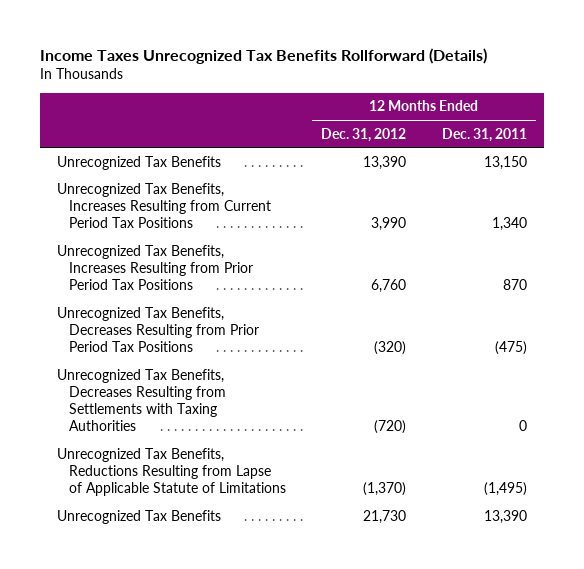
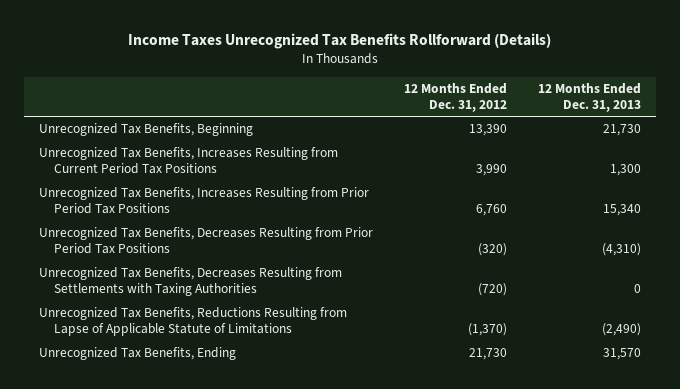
- | 12 Months Ended Dec. 31, 2012 | 12 Months Ended Dec. 31, 2011
+ | 12 Months Ended Dec. 31, 2012 | 12 Months Ended Dec. 31, 2013
- Unrecognized Tax Benefits | 13,390 | 13,150
+ Unrecognized Tax Benefits, Beginning | 13,390 | 21,730
- Unrecognized Tax Benefits | 21,730 | 13,390
+ Unrecognized Tax Benefits, Ending | 21,730 | 31,570

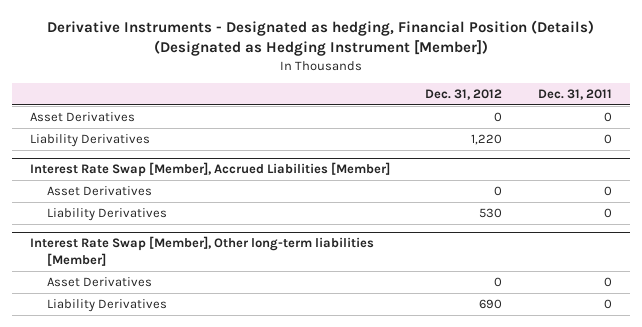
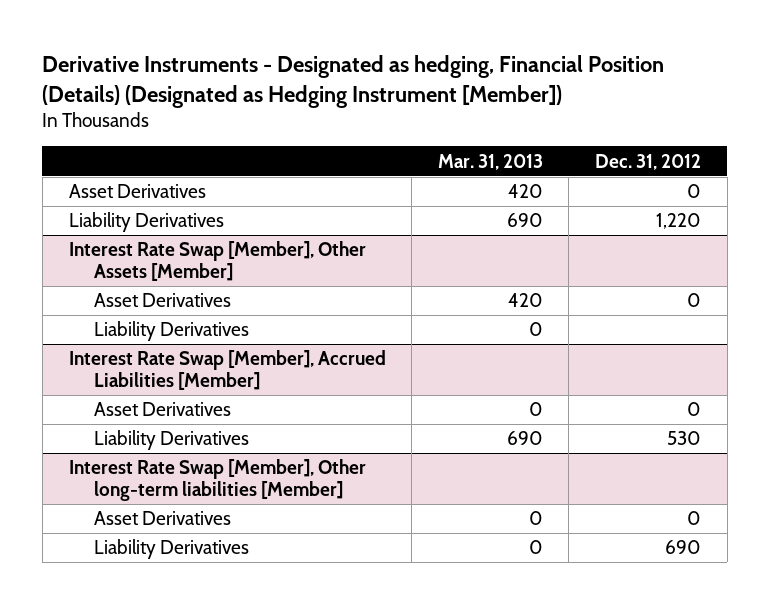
- | Dec. 31, 2012 | Dec. 31, 2011
+ | Mar. 31, 2013 | Dec. 31, 2012
+ Interest Rate Swap [Member], Other Assets [Member]
+ Asset Derivatives | 420 | 0
+ Liability Derivatives | 0 |

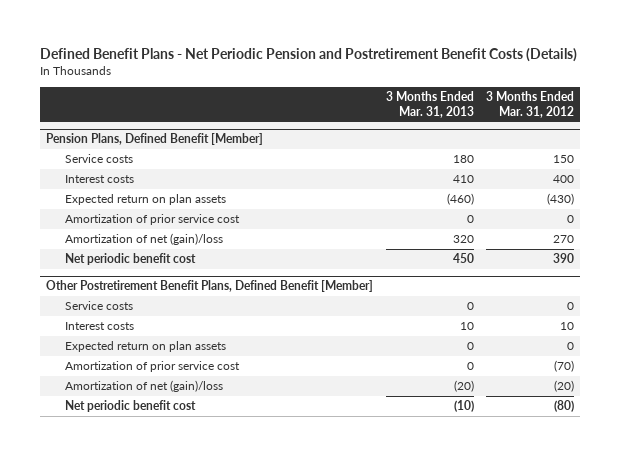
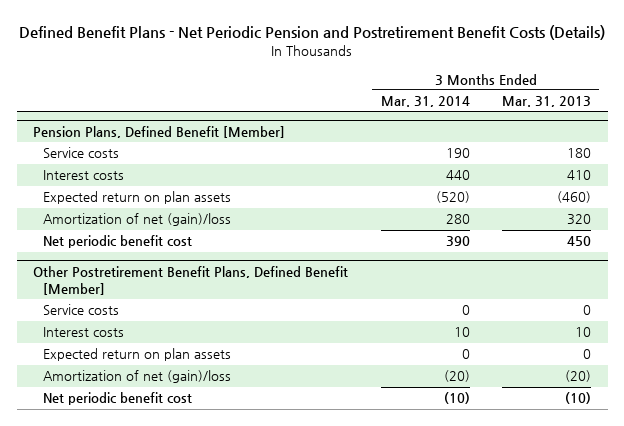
- | 3 Months Ended Mar. 31, 2013 | 3 Months Ended Mar. 31, 2012
+ | 3 Months Ended Mar. 31, 2014 | 3 Months Ended Mar. 31, 2013
@ Pension Plans, Defined Benefit [Member]
- Amortization of prior service cost | 0 | 0
@ Other Postretirement Benefit Plans, Defined Benefit [Member]
- Amortization of prior service cost | 0 | (70)

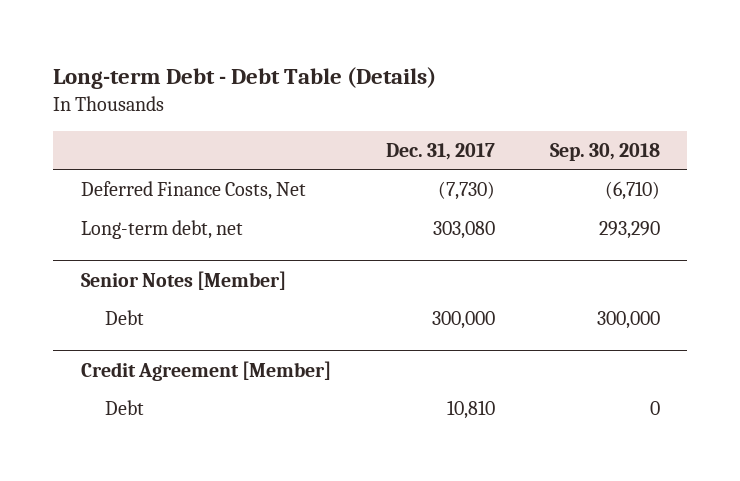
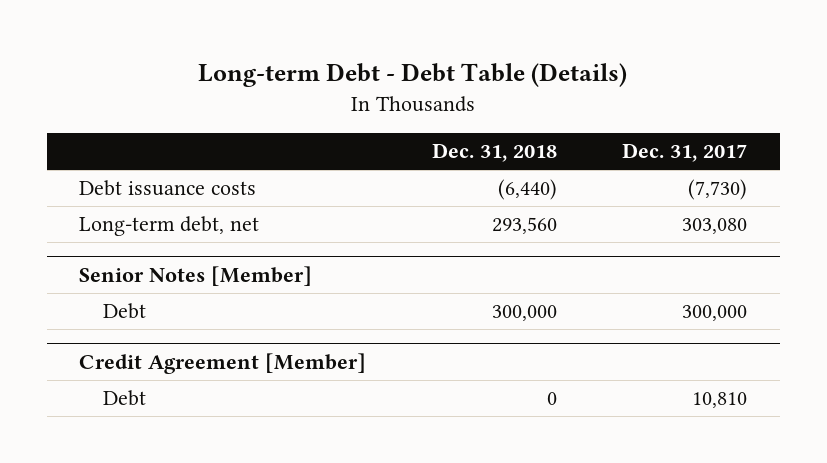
- | Dec. 31, 2017 | Sep. 30, 2018
+ | Dec. 31, 2018 | Dec. 31, 2017
- Deferred Finance Costs, Net | (7,730) | (6,710)
+ Debt issuance costs | (6,440) | (7,730)

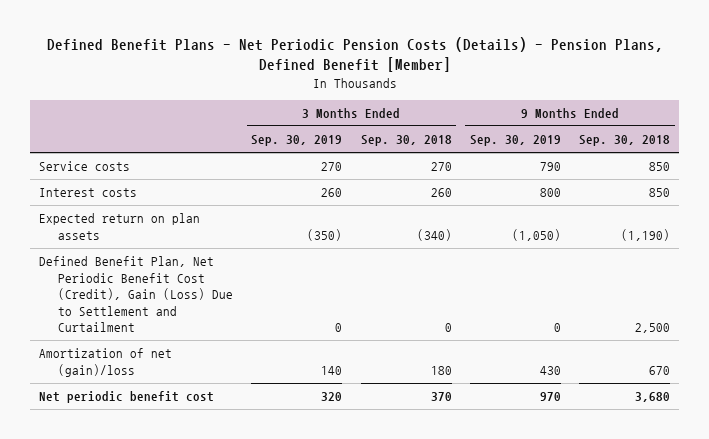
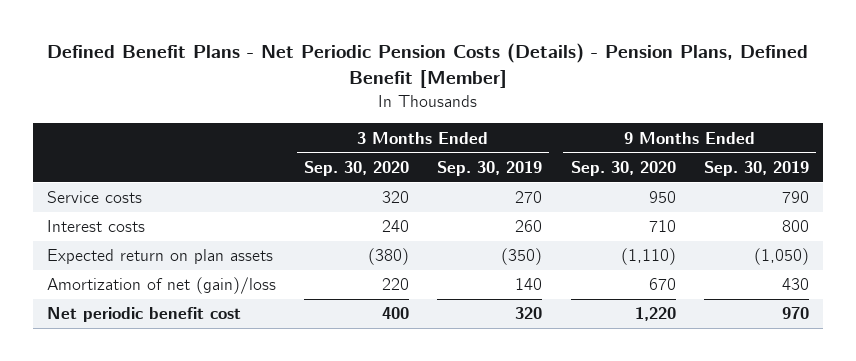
- | 3 Months Ended Sep. 30, 2019 | 3 Months Ended Sep. 30, 2018 | 9 Months Ended Sep. 30, 2019 | 9 Months Ended Sep. 30, 2018
+ | 3 Months Ended Sep. 30, 2020 | 3 Months Ended Sep. 30, 2019 | 9 Months Ended Sep. 30, 2020 | 9 Months Ended Sep. 30, 2019
- Defined Benefit Plan, Net Periodic Benefit Cost (Credit), Gain (Loss) Due to Settlement and Curtailment | 0 | 0 | 0 | 2,500

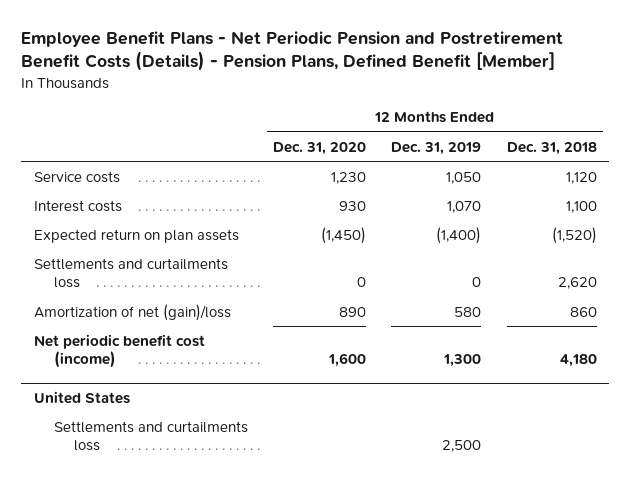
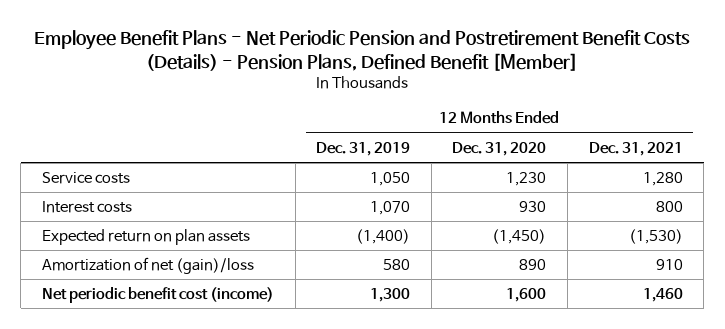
- | 12 Months Ended Dec. 31, 2020 | 12 Months Ended Dec. 31, 2019 | 12 Months Ended Dec. 31, 2018
+ | 12 Months Ended Dec. 31, 2019 | 12 Months Ended Dec. 31, 2020 | 12 Months Ended Dec. 31, 2021
- Settlements and curtailments loss | 0 | 0 | 2,620
- United States
- Settlements and curtailments loss | | 2,500 |

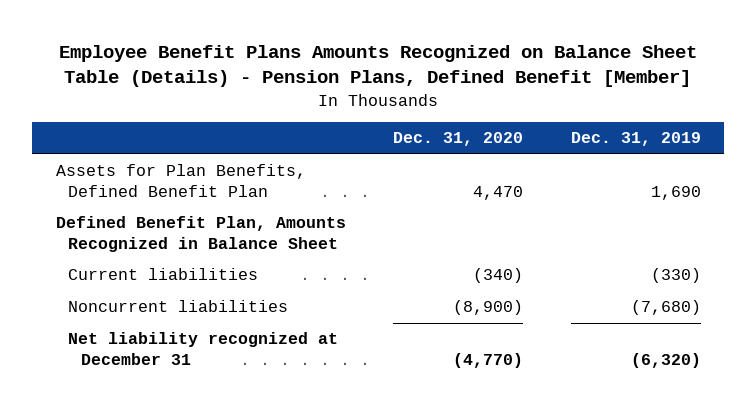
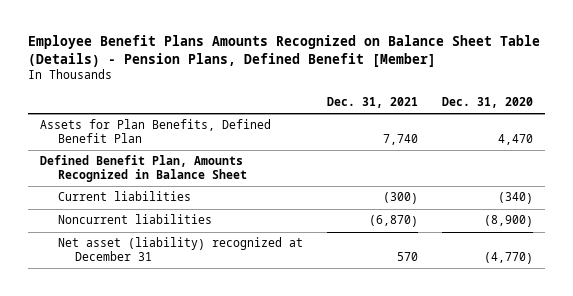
- | Dec. 31, 2020 | Dec. 31, 2019
+ | Dec. 31, 2021 | Dec. 31, 2020
- Net liability recognized at December 31 | (4,770) | (6,320)
+ Net asset (liability) recognized at December 31 | 570 | (4,770)

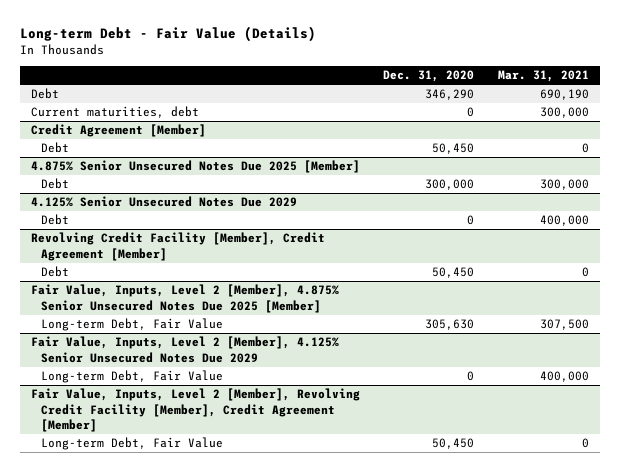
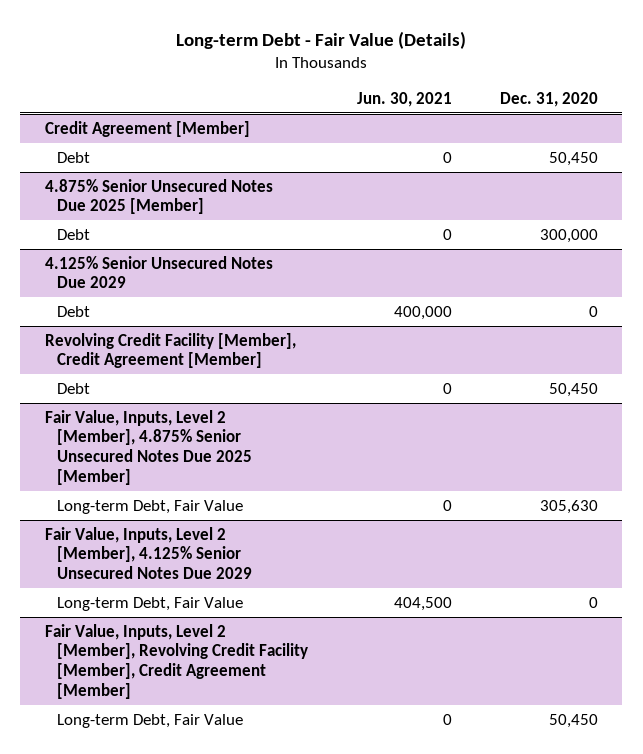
- | Dec. 31, 2020 | Mar. 31, 2021
+ | Jun. 30, 2021 | Dec. 31, 2020
- Debt | 346,290 | 690,190
- Current maturities, debt | 0 | 300,000

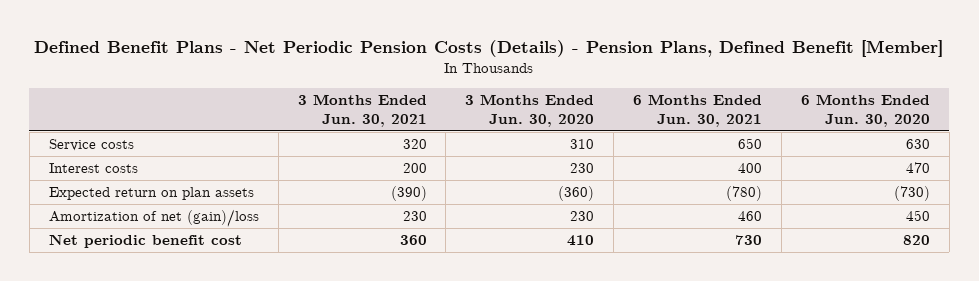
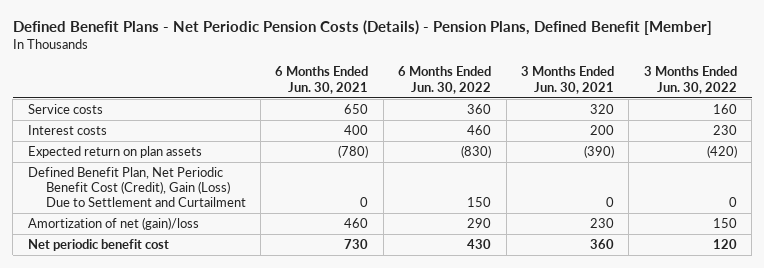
- | 3 Months Ended Jun. 30, 2021 | 3 Months Ended Jun. 30, 2020 | 6 Months Ended Jun. 30, 2021 | 6 Months Ended Jun. 30, 2020
+ | 6 Months Ended Jun. 30, 2021 | 6 Months Ended Jun. 30, 2022 | 3 Months Ended Jun. 30, 2021 | 3 Months Ended Jun. 30, 2022
+ Defined Benefit Plan, Net Periodic Benefit Cost (Credit), Gain (Loss) Due to Settlement and Curtailment | 0 | 150 | 0 | 0

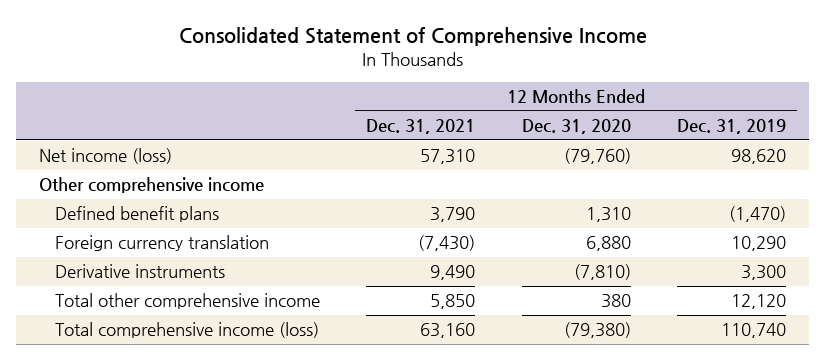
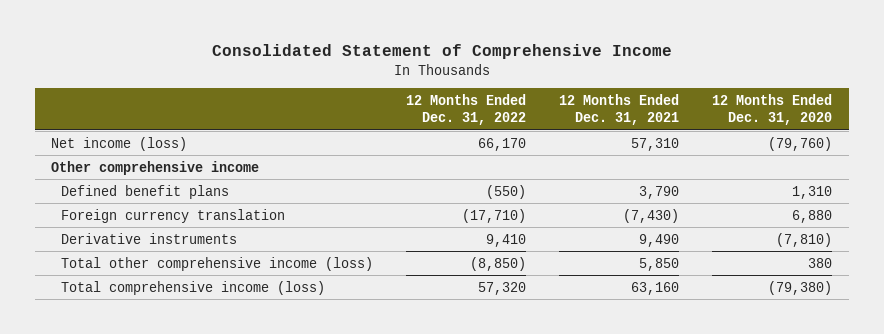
- | 12 Months Ended Dec. 31, 2021 | 12 Months Ended Dec. 31, 2020 | 12 Months Ended Dec. 31, 2019
+ | 12 Months Ended Dec. 31, 2022 | 12 Months Ended Dec. 31, 2021 | 12 Months Ended Dec. 31, 2020
- Total other comprehensive income | 5,850 | 380 | 12,120
+ Total other comprehensive income (loss) | (8,850) | 5,850 | 380

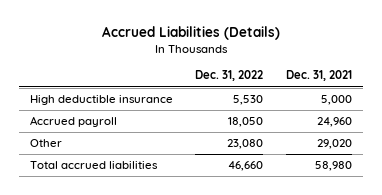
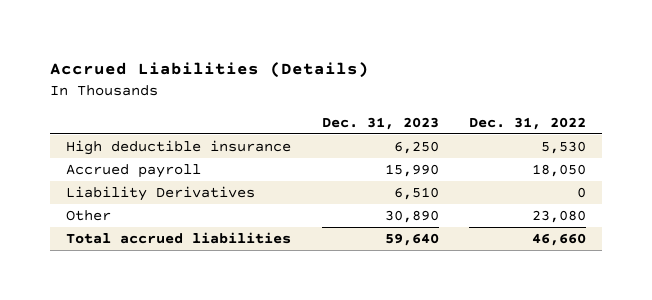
- | Dec. 31, 2022 | Dec. 31, 2021
+ | Dec. 31, 2023 | Dec. 31, 2022
+ Liability Derivatives | 6,510 | 0

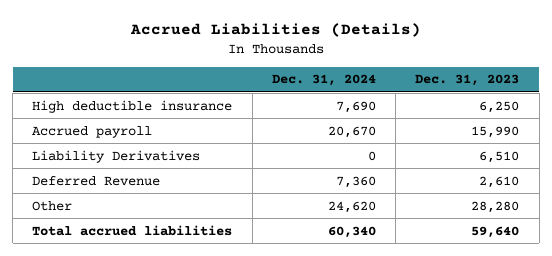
- | Dec. 31, 2023 | Dec. 31, 2022
+ | Dec. 31, 2024 | Dec. 31, 2023
- Other | 30,890 | 23,080
+ Deferred Revenue | 7,360 | 2,610
+ Other | 24,620 | 28,280

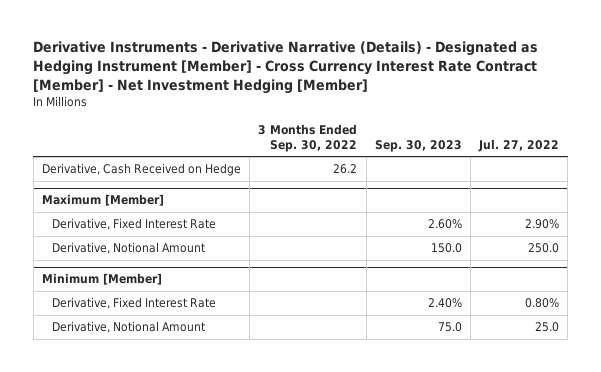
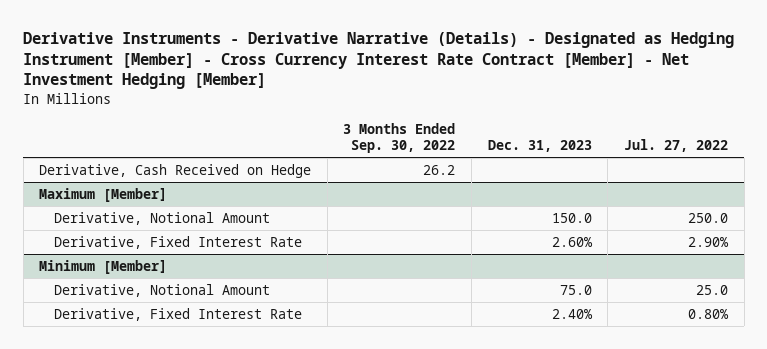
- | 3 Months Ended Sep. 30, 2022 | Sep. 30, 2023 | Jul. 27, 2022
+ | 3 Months Ended Sep. 30, 2022 | Dec. 31, 2023 | Jul. 27, 2022
@ Maximum [Member]
moved down: Derivative, Fixed Interest Rate | | 2.60% | 2.90%
@ Minimum [Member]
moved down: Derivative, Fixed Interest Rate | | 2.40% | 0.80%

